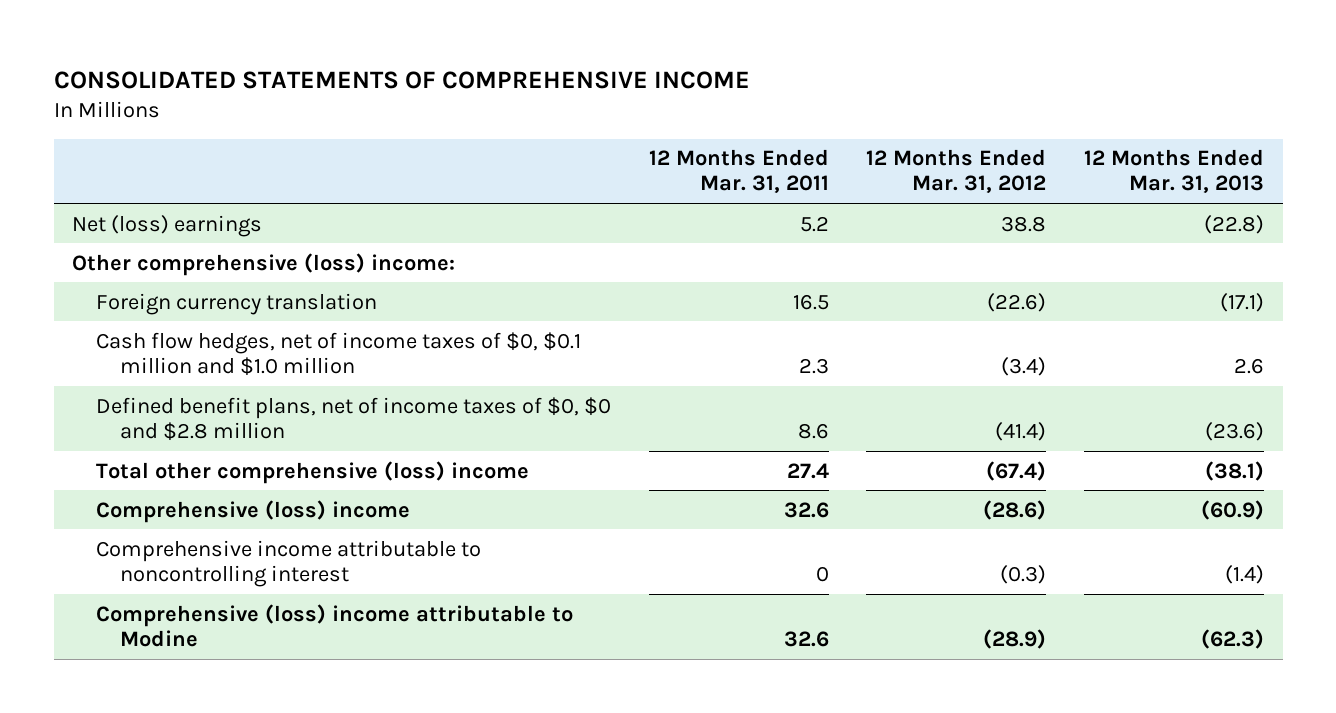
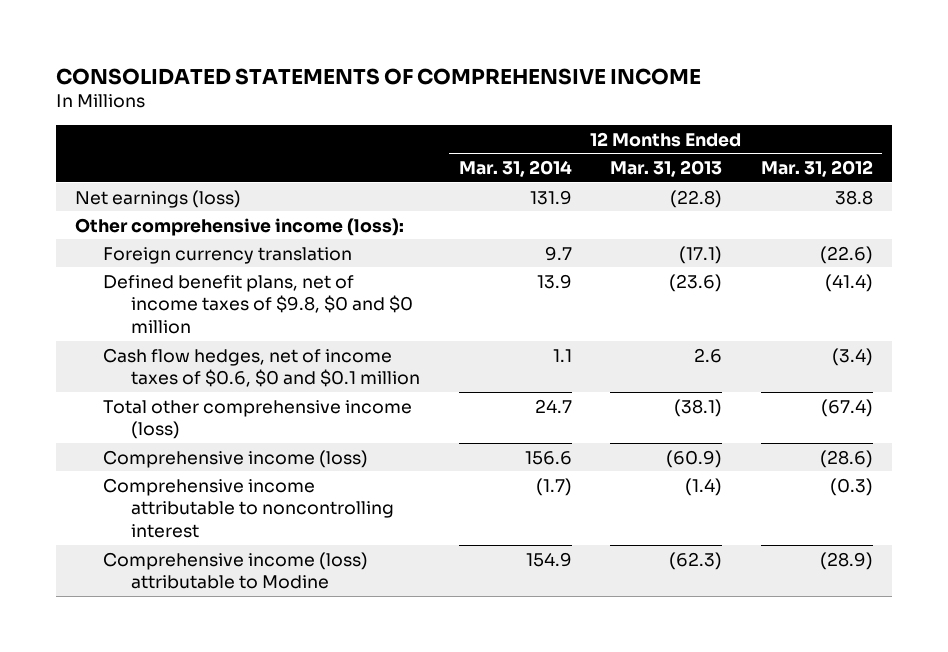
- | 12 Months Ended Mar. 31, 2011 | 12 Months Ended Mar. 31, 2012 | 12 Months Ended Mar. 31, 2013
+ | 12 Months Ended Mar. 31, 2014 | 12 Months Ended Mar. 31, 2013 | 12 Months Ended Mar. 31, 2012
- Net (loss) earnings | 5.2 | 38.8 | (22.8)
- Other comprehensive (loss) income:
+ Net earnings (loss) | 131.9 | (22.8) | 38.8
+ Other comprehensive income (loss):
- Cash flow hedges, net of income taxes of $0, $0.1 million and $1.0 million | 2.3 | (3.4) | 2.6
- Defined benefit plans, net of income taxes of $0, $0 and $2.8 million | 8.6 | (41.4) | (23.6)
- Total other comprehensive (loss) income | 27.4 | (67.4) | (38.1)
- Comprehensive (loss) income | 32.6 | (28.6) | (60.9)
+ Defined benefit plans, net of income taxes of $9.8, $0 and $0 million | 13.9 | (23.6) | (41.4)
+ Cash flow hedges, net of income taxes of $0.6, $0 and $0.1 million | 1.1 | 2.6 | (3.4)
+ Total other comprehensive income (loss) | 24.7 | (38.1) | (67.4)
+ Comprehensive income (loss) | 156.6 | (60.9) | (28.6)
- Comprehensive (loss) income attributable to Modine | 32.6 | (28.9) | (62.3)
+ Comprehensive income (loss) attributable to Modine | 154.9 | (62.3) | (28.9)

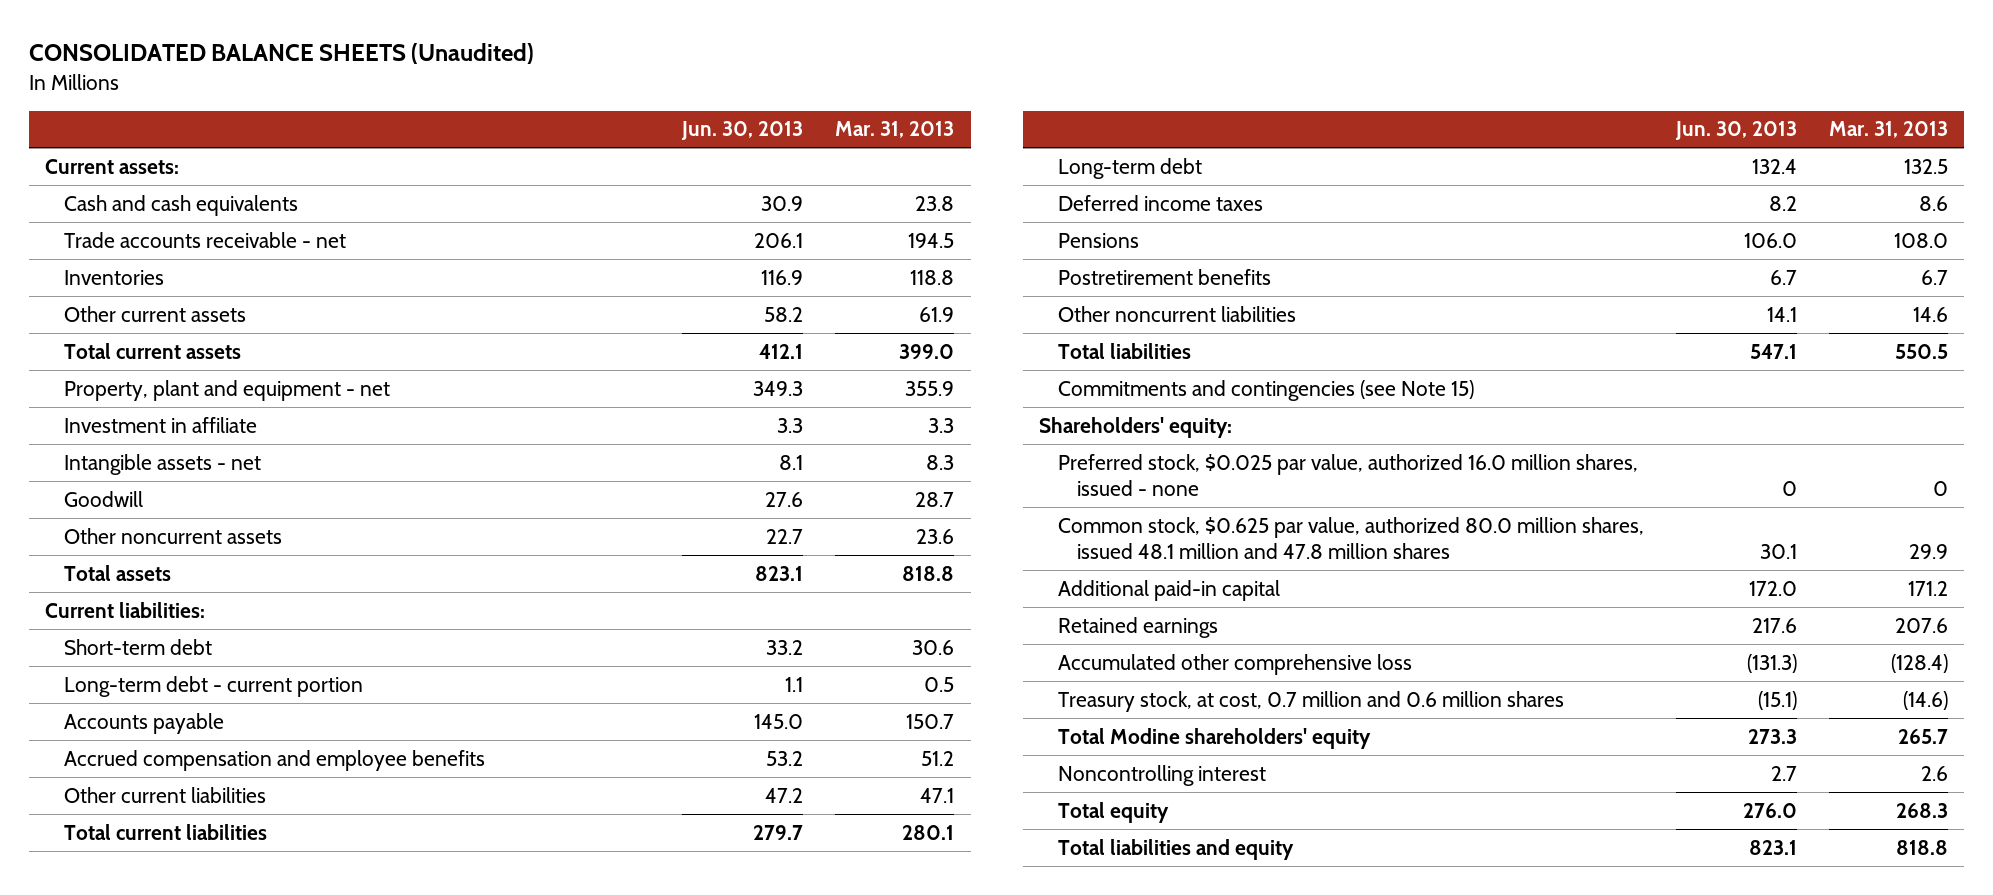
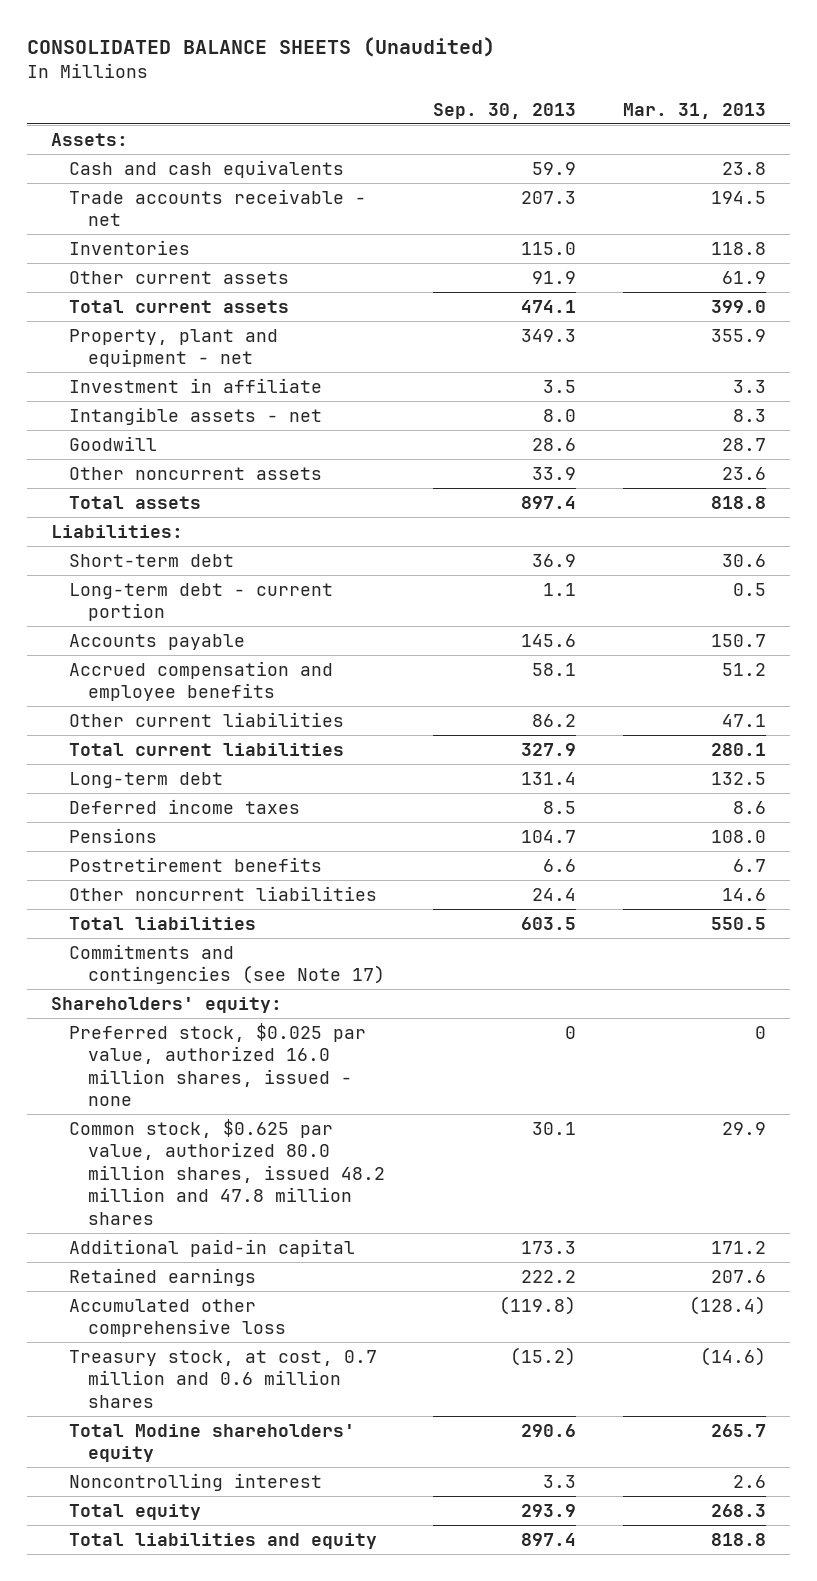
- | Jun. 30, 2013 | Mar. 31, 2013
+ | Sep. 30, 2013 | Mar. 31, 2013
- Current assets:
+ Assets:
- Current liabilities:
+ Liabilities:
- Commitments and contingencies (see Note 15)
+ Commitments and contingencies (see Note 17)
- Common stock, $0.625 par value, authorized 80.0 million shares, issued 48.1 million and 47.8 million shares | 30.1 | 29.9
+ Common stock, $0.625 par value, authorized 80.0 million shares, issued 48.2 million and 47.8 million shares | 30.1 | 29.9

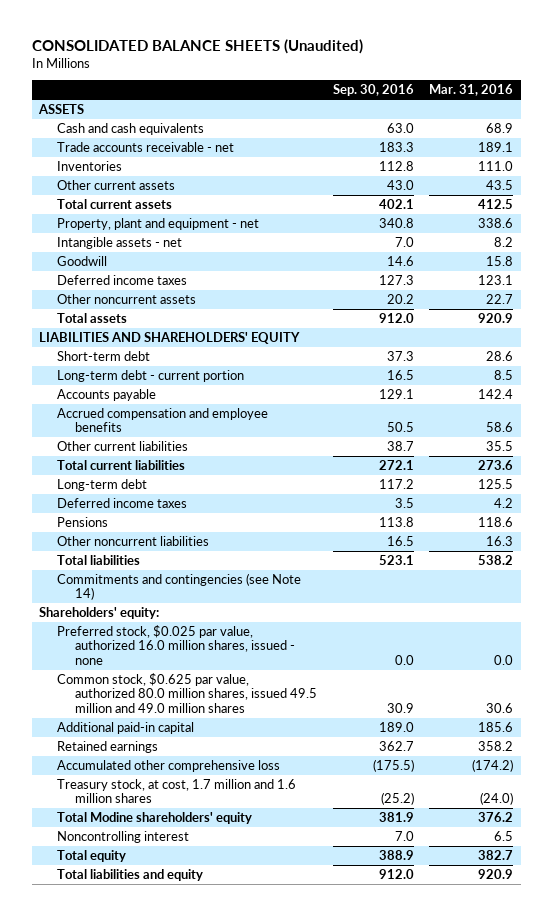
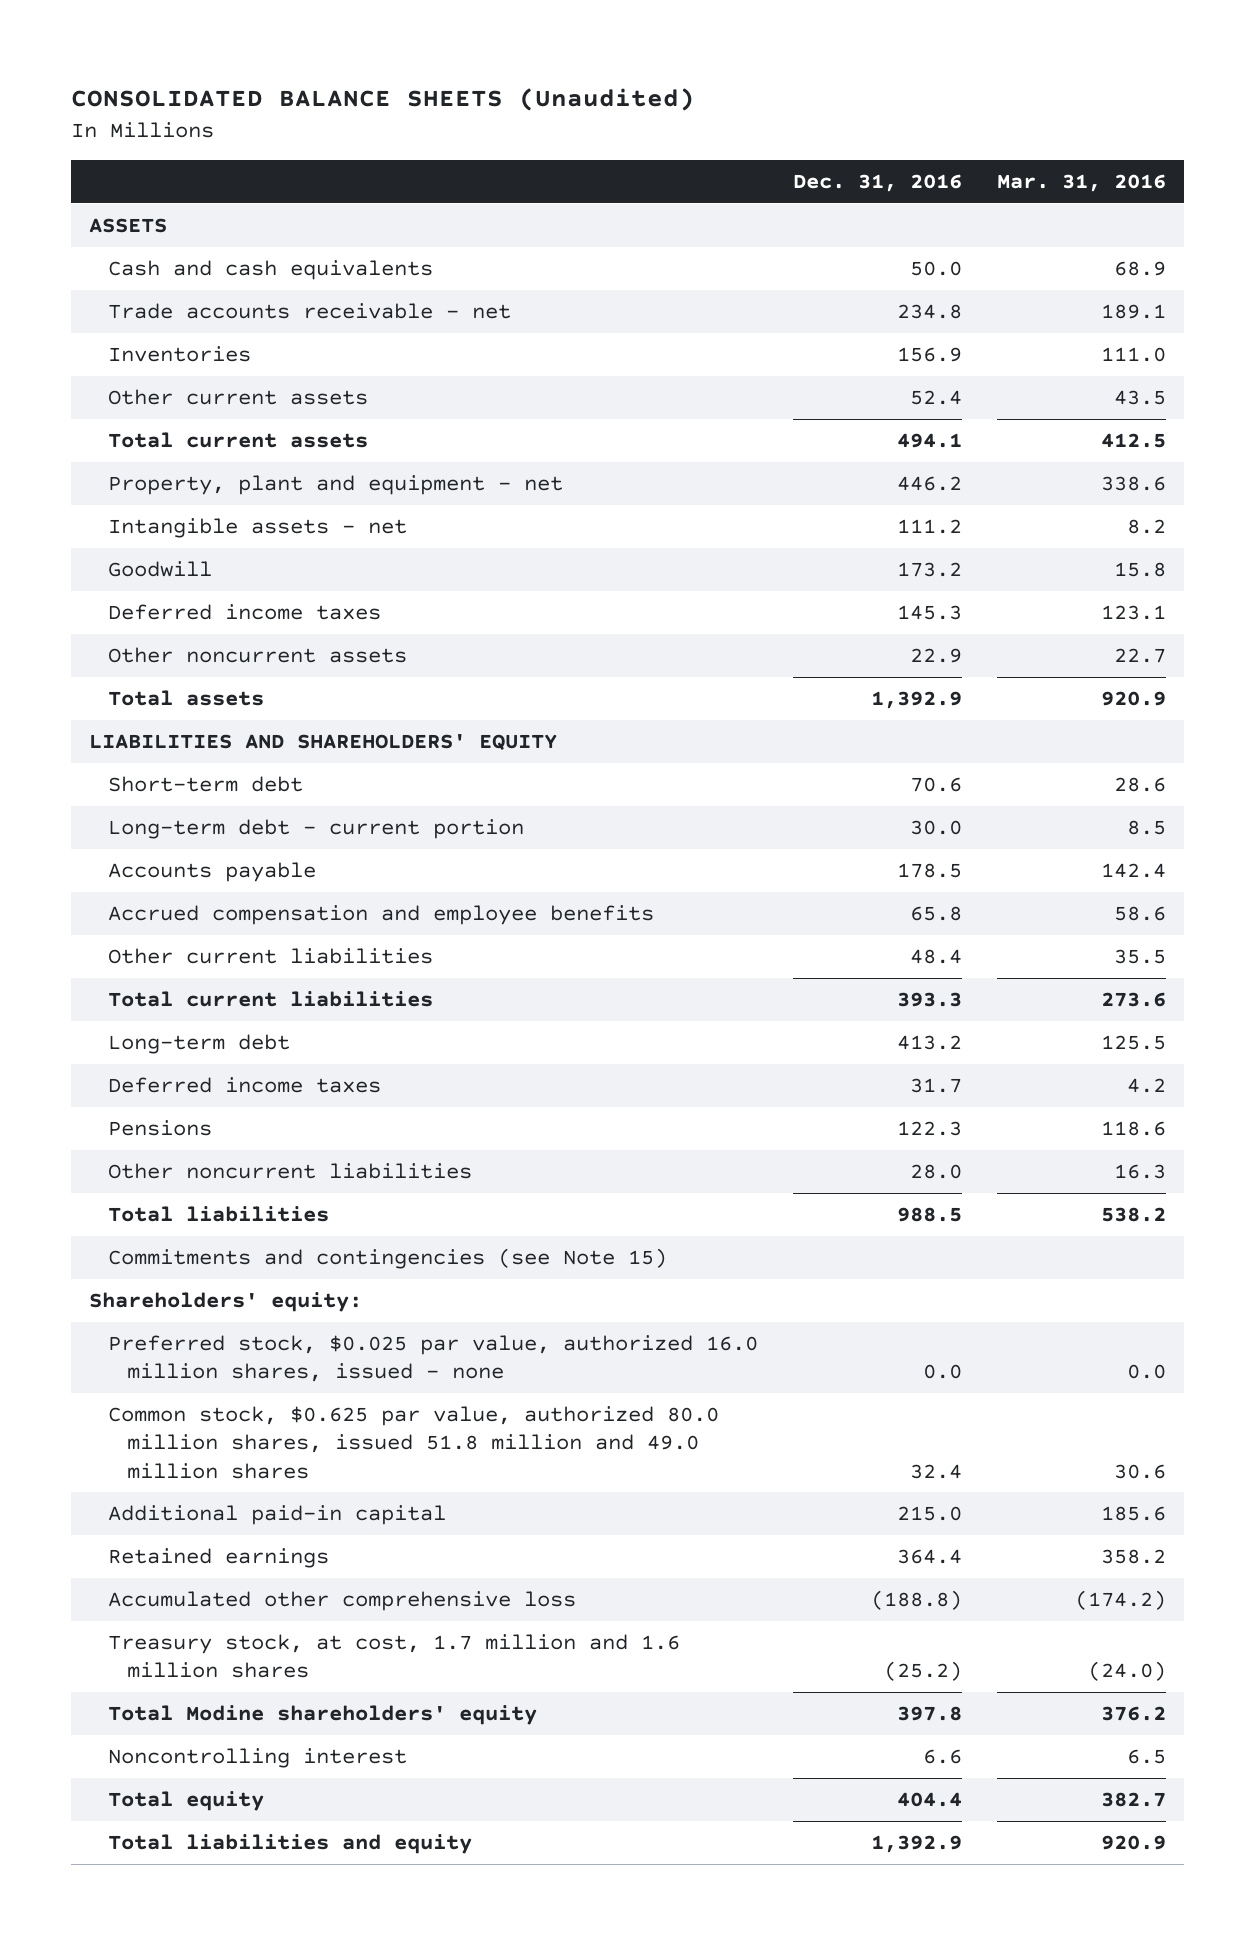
- | Sep. 30, 2016 | Mar. 31, 2016
+ | Dec. 31, 2016 | Mar. 31, 2016
- Commitments and contingencies (see Note 14)
+ Commitments and contingencies (see Note 15)
- Common stock, $0.625 par value, authorized 80.0 million shares, issued 49.5 million and 49.0 million shares | 30.9 | 30.6
+ Common stock, $0.625 par value, authorized 80.0 million shares, issued 51.8 million and 49.0 million shares | 32.4 | 30.6

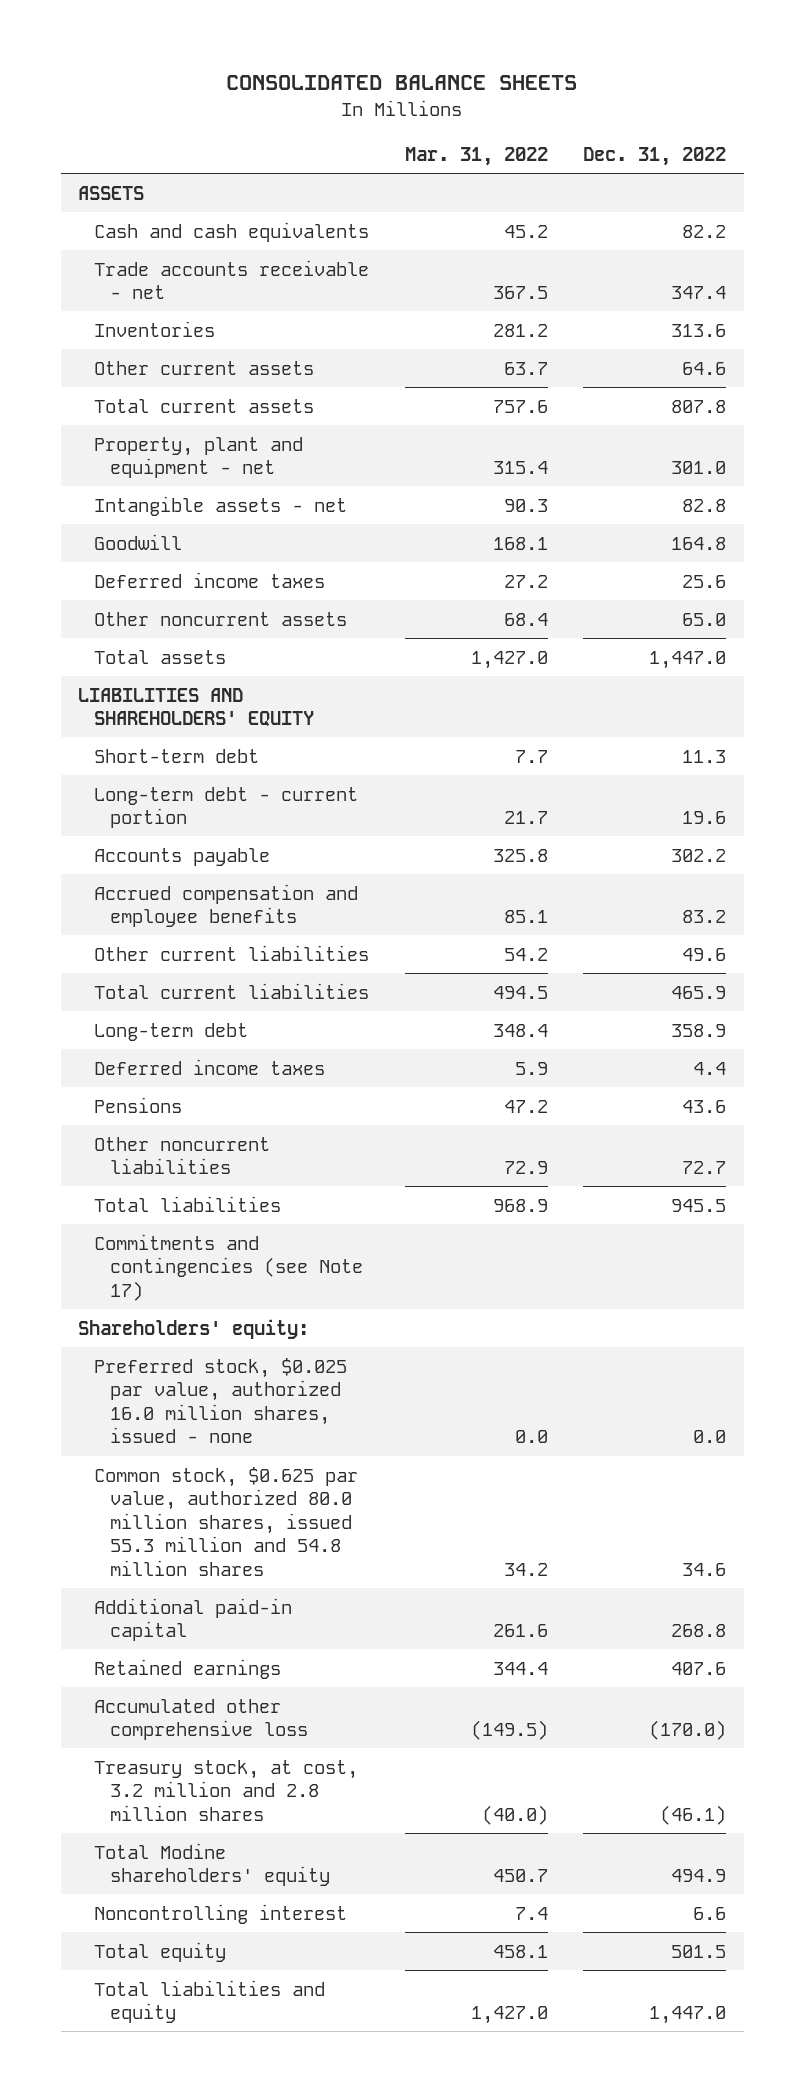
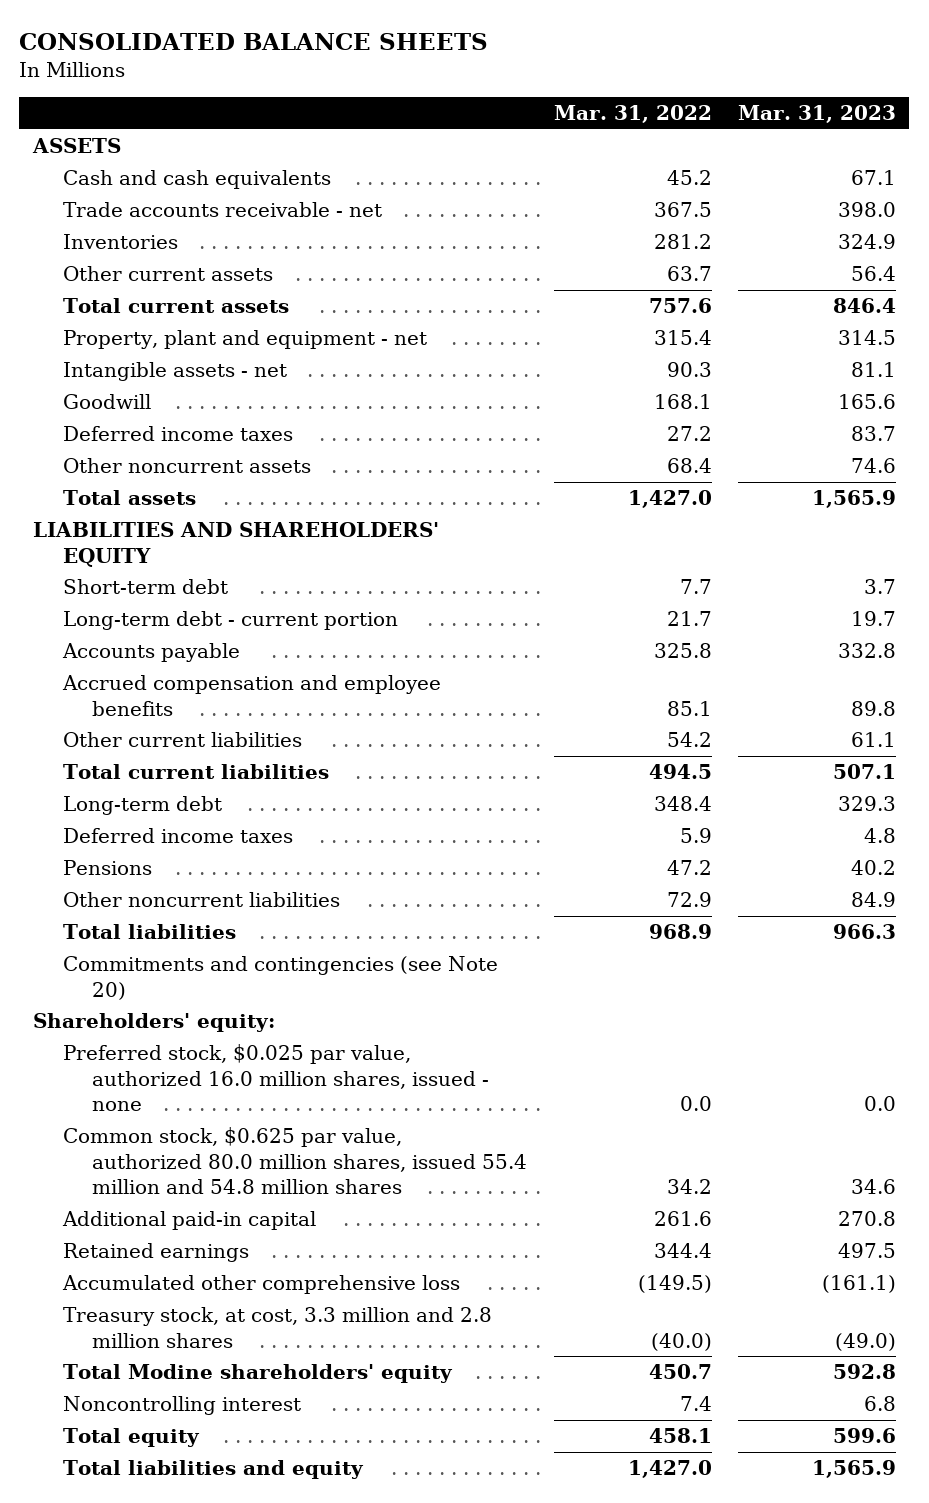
- | Mar. 31, 2022 | Dec. 31, 2022
+ | Mar. 31, 2022 | Mar. 31, 2023
- Commitments and contingencies (see Note 17)
+ Commitments and contingencies (see Note 20)
- Common stock, $0.625 par value, authorized 80.0 million shares, issued 55.3 million and 54.8 million shares | 34.2 | 34.6
+ Common stock, $0.625 par value, authorized 80.0 million shares, issued 55.4 million and 54.8 million shares | 34.2 | 34.6
- Treasury stock, at cost, 3.2 million and 2.8 million shares | (40.0) | (46.1)
+ Treasury stock, at cost, 3.3 million and 2.8 million shares | (40.0) | (49.0)

